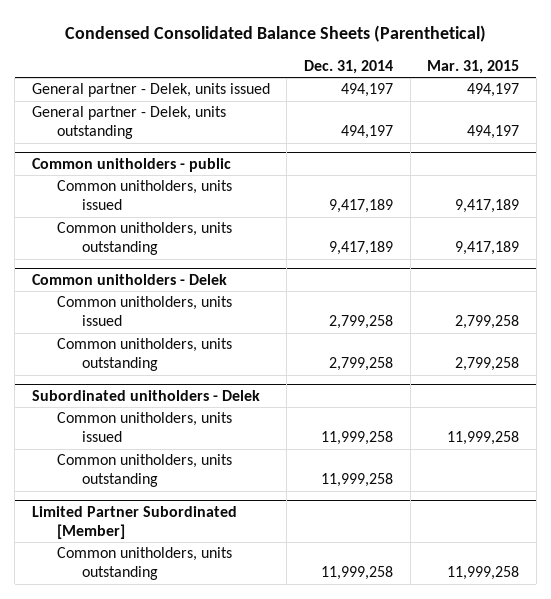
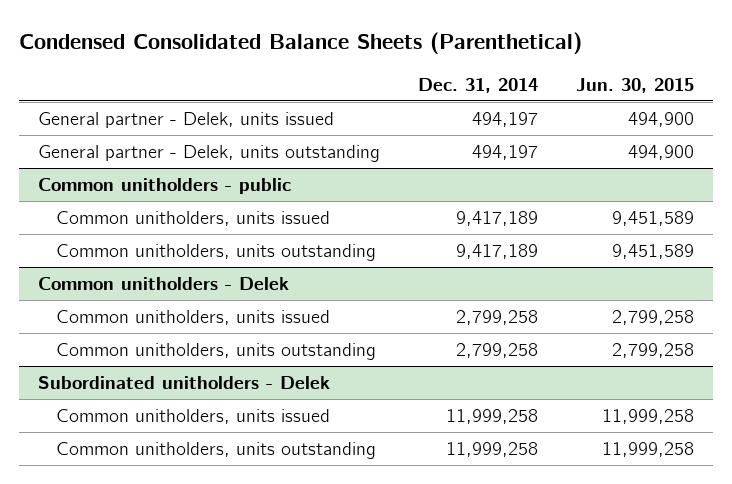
- | Dec. 31, 2014 | Mar. 31, 2015
+ | Dec. 31, 2014 | Jun. 30, 2015
- Limited Partner Subordinated [Member]
- Common unitholders, units outstanding | 11,999,258 | 11,999,258

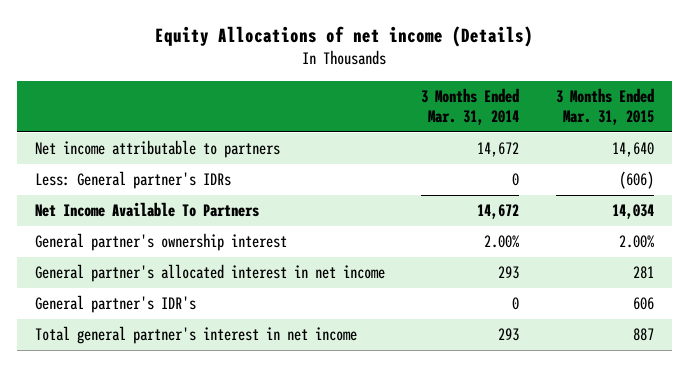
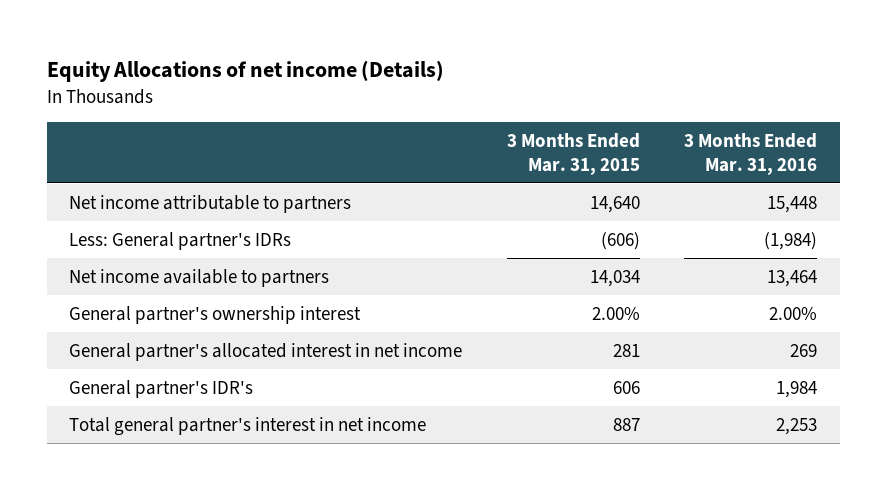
- | 3 Months Ended Mar. 31, 2014 | 3 Months Ended Mar. 31, 2015
+ | 3 Months Ended Mar. 31, 2015 | 3 Months Ended Mar. 31, 2016
- Net Income Available To Partners | 14,672 | 14,034
+ Net income available to partners | 14,034 | 13,464

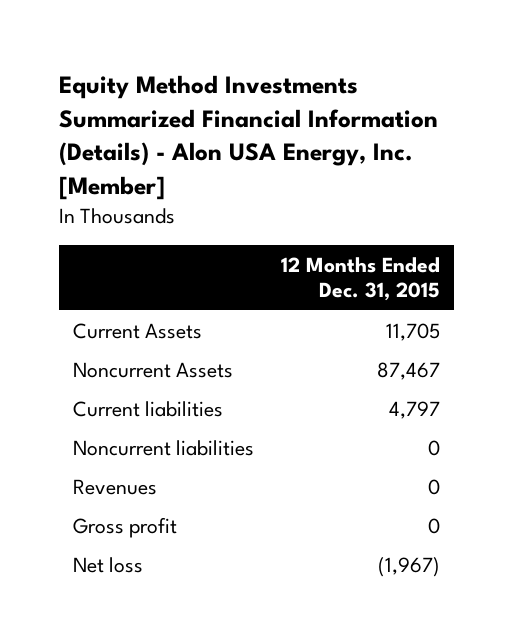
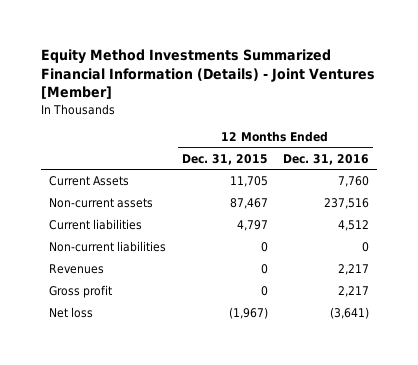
- Equity Method Investments Summarized Financial Information (Details) - Alon USA Energy, Inc. [Member]
+ Equity Method Investments Summarized Financial Information (Details) - Joint Ventures [Member]
- | 12 Months Ended Dec. 31, 2015
+ | 12 Months Ended Dec. 31, 2015 | 12 Months Ended Dec. 31, 2016
- Noncurrent Assets | 87,467
+ Non-current assets | 87,467 | 237,516
- Noncurrent liabilities | 0
+ Non-current liabilities | 0 | 0

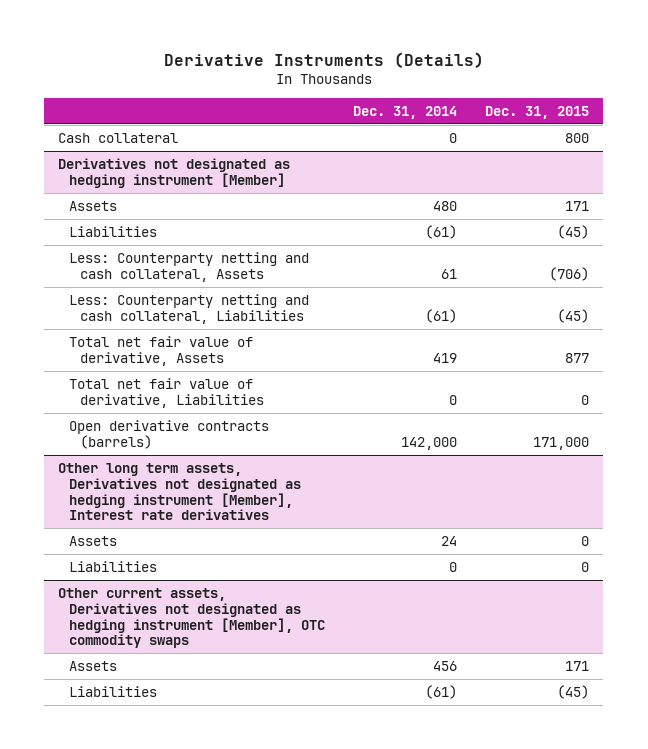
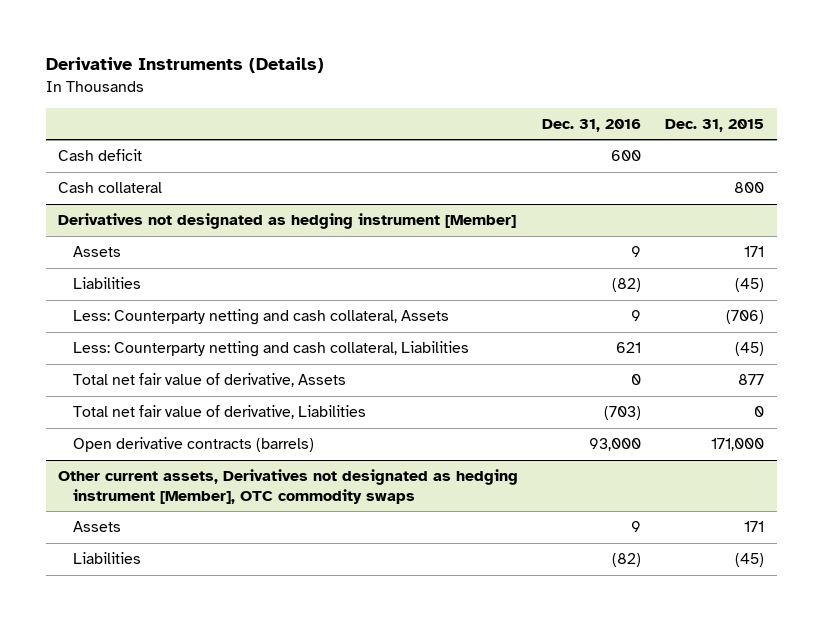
- | Dec. 31, 2014 | Dec. 31, 2015
+ | Dec. 31, 2016 | Dec. 31, 2015
+ Cash deficit | 600 |
- Other long term assets, Derivatives not designated as hedging instrument [Member], Interest rate derivatives
- Assets | 24 | 0
- Liabilities | 0 | 0

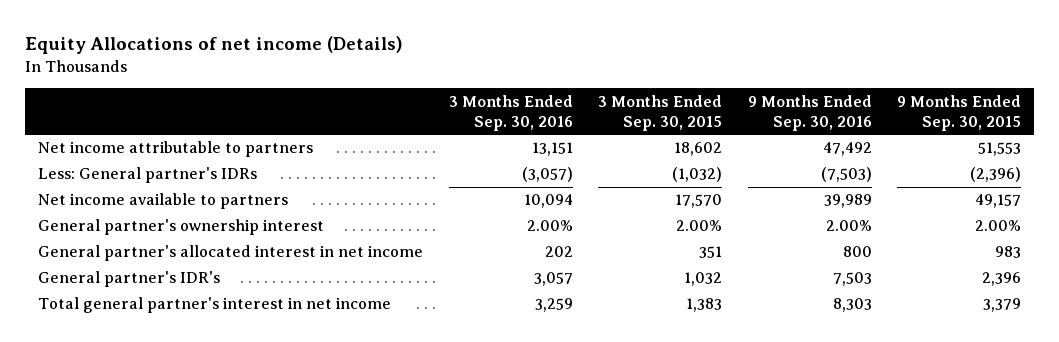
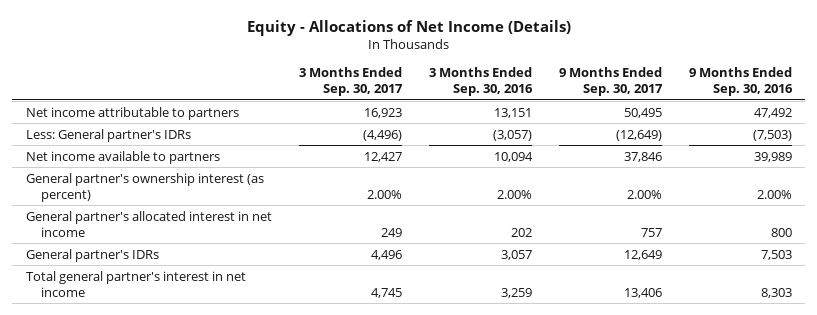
- Equity Allocations of net income (Details)
+ Equity - Allocations of Net Income (Details)
- | 3 Months Ended Sep. 30, 2016 | 3 Months Ended Sep. 30, 2015 | 9 Months Ended Sep. 30, 2016 | 9 Months Ended Sep. 30, 2015
+ | 3 Months Ended Sep. 30, 2017 | 3 Months Ended Sep. 30, 2016 | 9 Months Ended Sep. 30, 2017 | 9 Months Ended Sep. 30, 2016
- General partner's ownership interest | 2.00% | 2.00% | 2.00% | 2.00%
+ General partner's ownership interest (as percent) | 2.00% | 2.00% | 2.00% | 2.00%
- General partner's IDR's | 3,057 | 1,032 | 7,503 | 2,396
+ General partner's IDRs | 4,496 | 3,057 | 12,649 | 7,503

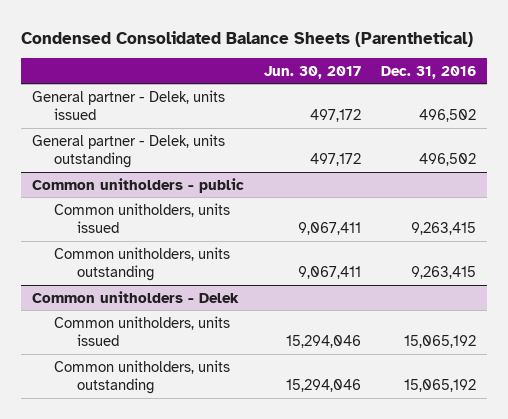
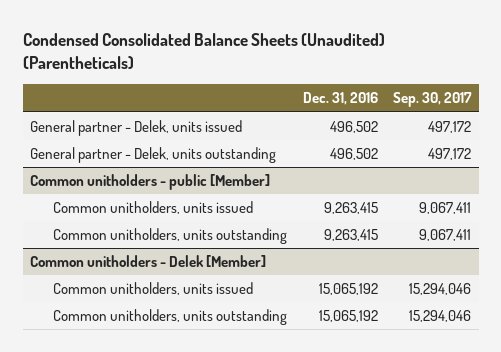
- Condensed Consolidated Balance Sheets (Parenthetical)
+ Condensed Consolidated Balance Sheets (Unaudited) (Parentheticals)
- | Jun. 30, 2017 | Dec. 31, 2016
+ | Dec. 31, 2016 | Sep. 30, 2017
- Common unitholders - public
+ Common unitholders - public [Member]
- Common unitholders - Delek
+ Common unitholders - Delek [Member]

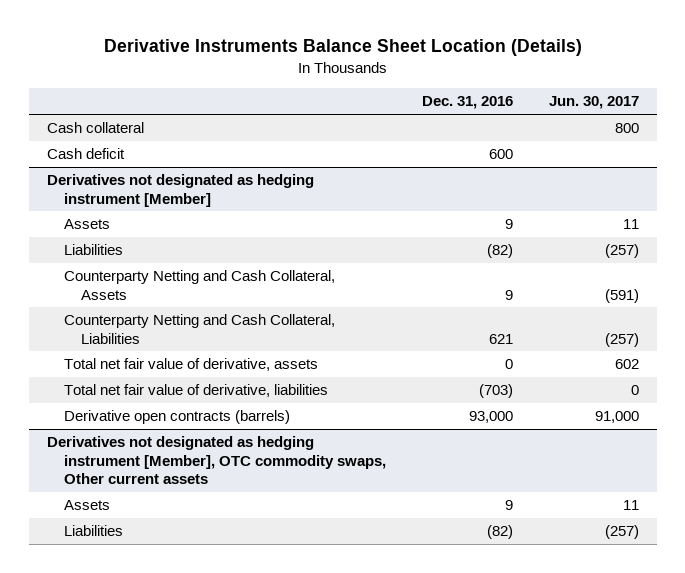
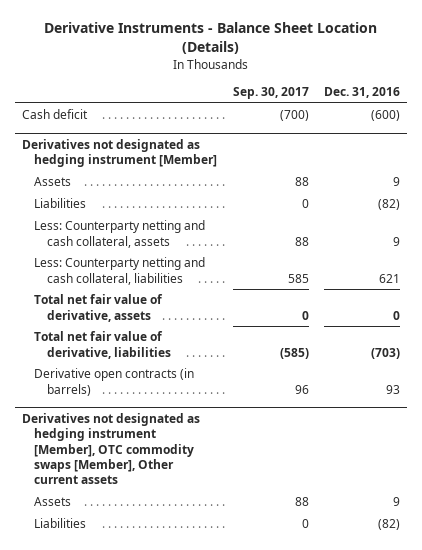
- Derivative Instruments Balance Sheet Location (Details)
+ Derivative Instruments - Balance Sheet Location (Details)
- | Dec. 31, 2016 | Jun. 30, 2017
+ | Sep. 30, 2017 | Dec. 31, 2016
- Cash collateral | | 800
- Cash deficit | 600 |
+ Cash deficit | (700) | (600)
@ Derivatives not designated as hedging instrument [Member]
- Counterparty Netting and Cash Collateral, Assets | 9 | (591)
- Counterparty Netting and Cash Collateral, Liabilities | 621 | (257)
+ Less: Counterparty netting and cash collateral, assets | 88 | 9
+ Less: Counterparty netting and cash collateral, liabilities | 585 | 621
- Derivative open contracts (barrels) | 93,000 | 91,000
- Derivatives not designated as hedging instrument [Member], OTC commodity swaps, Other current assets
@ Derivatives not designated as hedging instrument [Member]
+ Derivative open contracts (in barrels) | 96 | 93
+ Derivatives not designated as hedging instrument [Member], OTC commodity swaps [Member], Other current assets

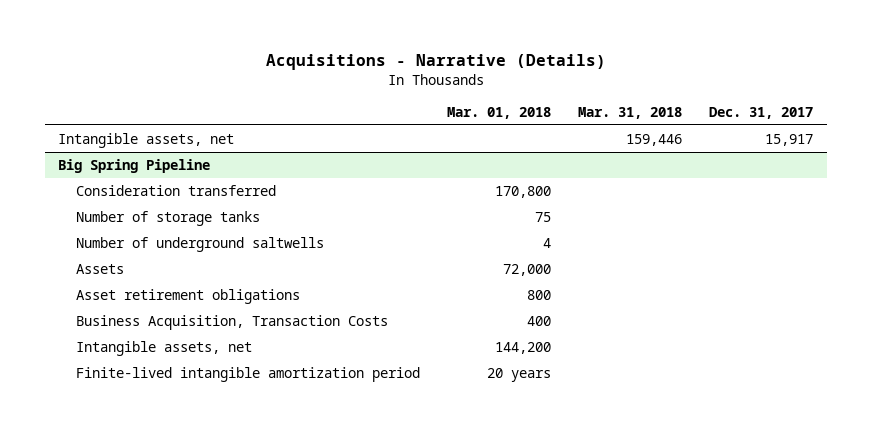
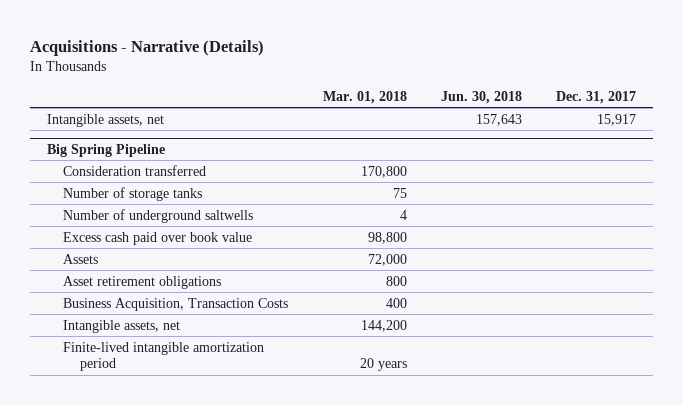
- | Mar. 01, 2018 | Mar. 31, 2018 | Dec. 31, 2017
+ | Mar. 01, 2018 | Jun. 30, 2018 | Dec. 31, 2017
@ Big Spring Pipeline
+ Excess cash paid over book value | 98,800 | |

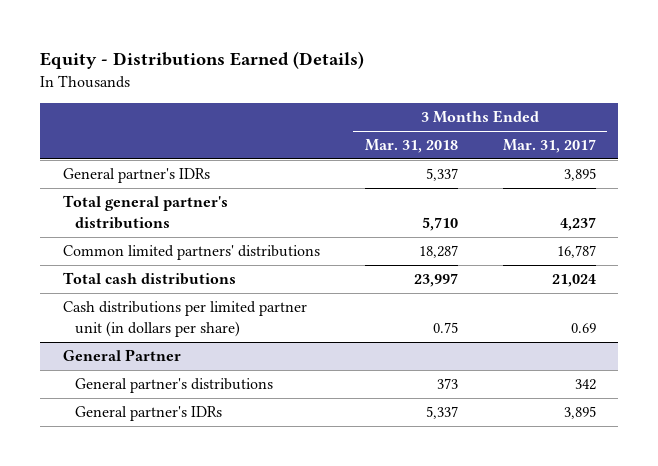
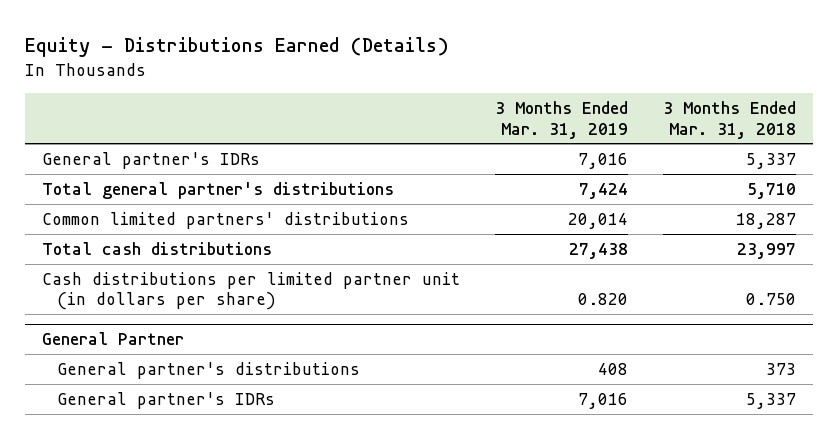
- | 3 Months Ended Mar. 31, 2018 | 3 Months Ended Mar. 31, 2017
+ | 3 Months Ended Mar. 31, 2019 | 3 Months Ended Mar. 31, 2018
- Cash distributions per limited partner unit (in dollars per share) | 0.75 | 0.69
+ Cash distributions per limited partner unit (in dollars per share) | 0.820 | 0.750

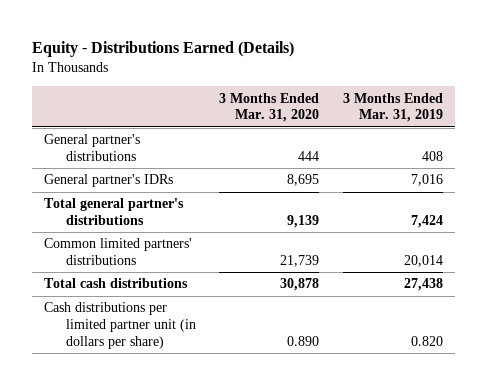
- | 3 Months Ended Mar. 31, 2019 | 3 Months Ended Mar. 31, 2018
+ | 3 Months Ended Mar. 31, 2020 | 3 Months Ended Mar. 31, 2019
+ General partner's distributions | 444 | 408
- General Partner
- General partner's distributions | 408 | 373
- General partner's IDRs | 7,016 | 5,337

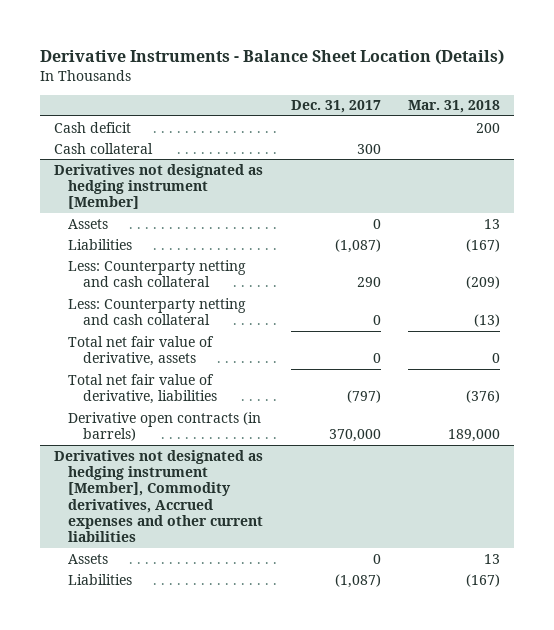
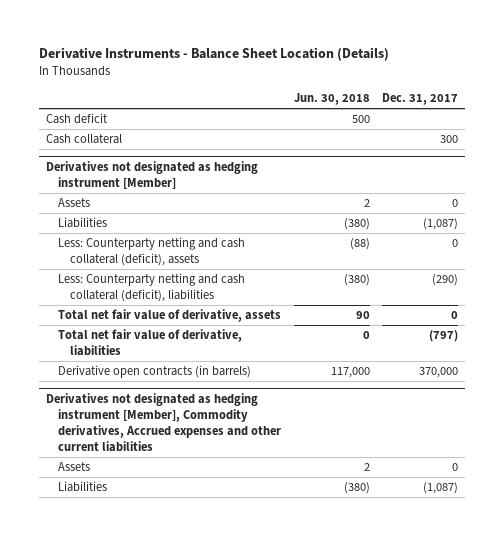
- | Dec. 31, 2017 | Mar. 31, 2018
+ | Jun. 30, 2018 | Dec. 31, 2017
@ Derivatives not designated as hedging instrument [Member]
- Less: Counterparty netting and cash collateral | 290 | (209)
- Less: Counterparty netting and cash collateral | 0 | (13)
+ Less: Counterparty netting and cash collateral (deficit), assets | (88) | 0
+ Less: Counterparty netting and cash collateral (deficit), liabilities | (380) | (290)

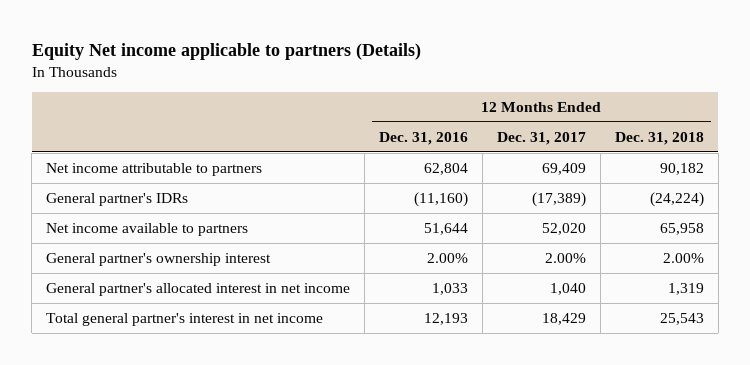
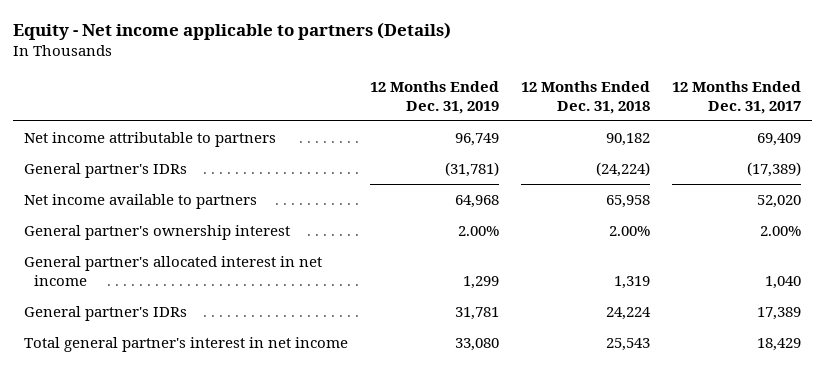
- Equity Net income applicable to partners (Details)
+ Equity - Net income applicable to partners (Details)
- | 12 Months Ended Dec. 31, 2016 | 12 Months Ended Dec. 31, 2017 | 12 Months Ended Dec. 31, 2018
+ | 12 Months Ended Dec. 31, 2019 | 12 Months Ended Dec. 31, 2018 | 12 Months Ended Dec. 31, 2017
+ General partner's IDRs | 31,781 | 24,224 | 17,389

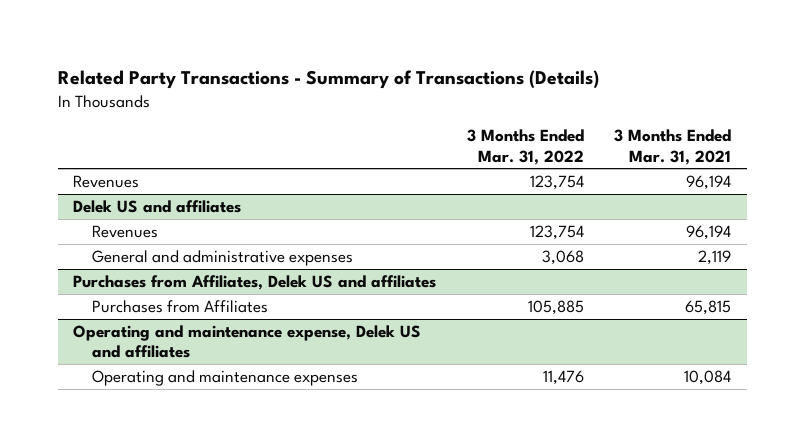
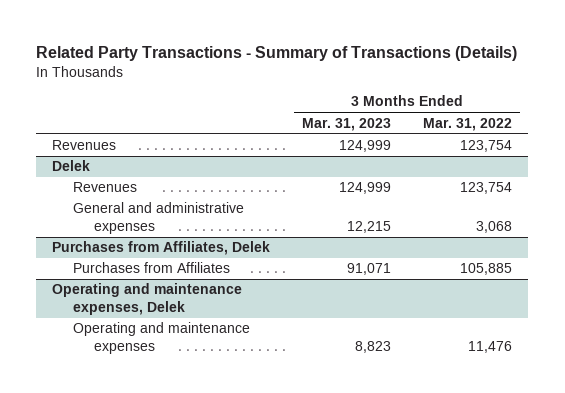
- | 3 Months Ended Mar. 31, 2022 | 3 Months Ended Mar. 31, 2021
+ | 3 Months Ended Mar. 31, 2023 | 3 Months Ended Mar. 31, 2022
- Delek US and affiliates
+ Delek
- Purchases from Affiliates, Delek US and affiliates
+ Purchases from Affiliates, Delek
- Operating and maintenance expense, Delek US and affiliates
+ Operating and maintenance expenses, Delek

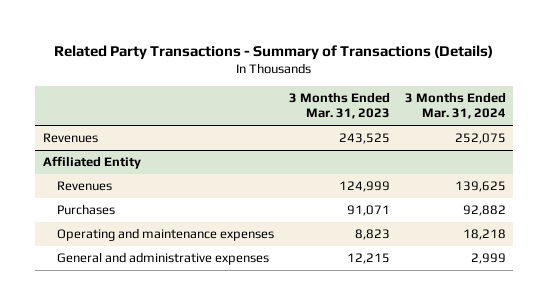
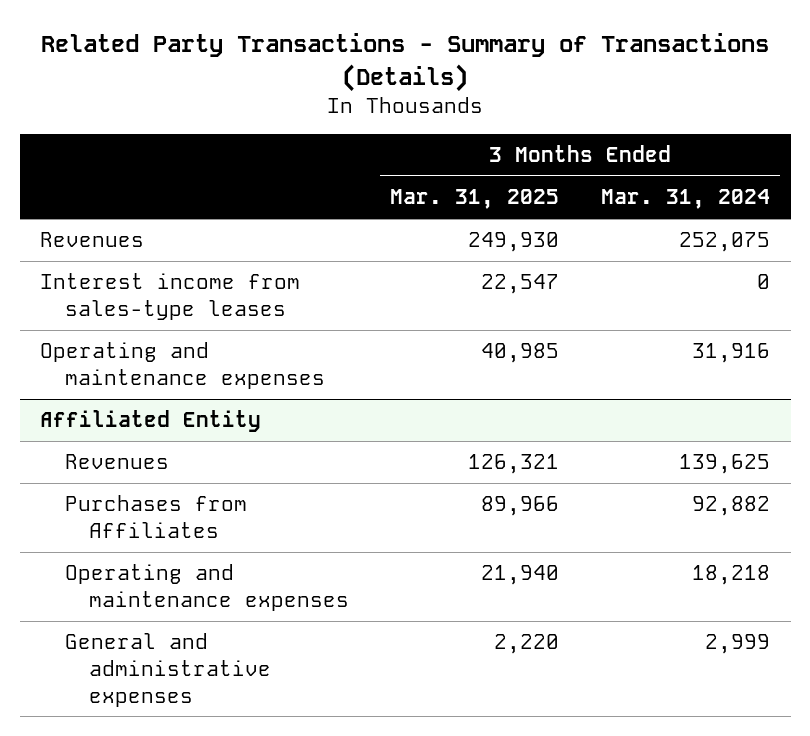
- | 3 Months Ended Mar. 31, 2023 | 3 Months Ended Mar. 31, 2024
+ | 3 Months Ended Mar. 31, 2025 | 3 Months Ended Mar. 31, 2024
+ Interest income from sales-type leases | 22,547 | 0
+ Operating and maintenance expenses | 40,985 | 31,916
@ Affiliated Entity
- Purchases | 91,071 | 92,882
+ Purchases from Affiliates | 89,966 | 92,882

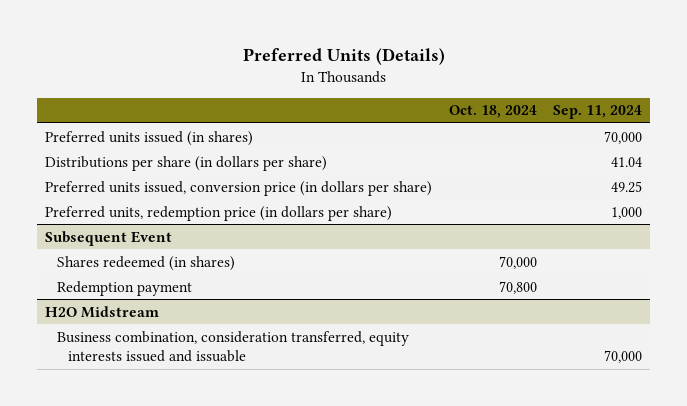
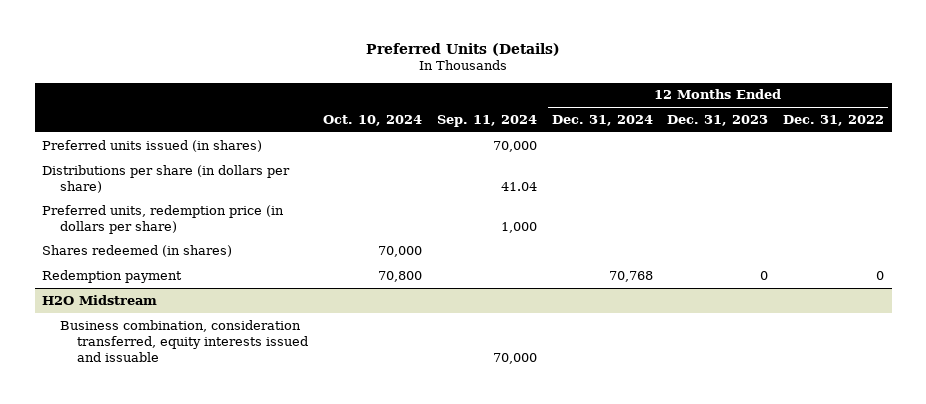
- | Oct. 18, 2024 | Sep. 11, 2024
+ | Oct. 10, 2024 | Sep. 11, 2024 | 12 Months Ended Dec. 31, 2024 | 12 Months Ended Dec. 31, 2023 | 12 Months Ended Dec. 31, 2022
- Preferred units issued, conversion price (in dollars per share) | | 49.25
- Subsequent Event

